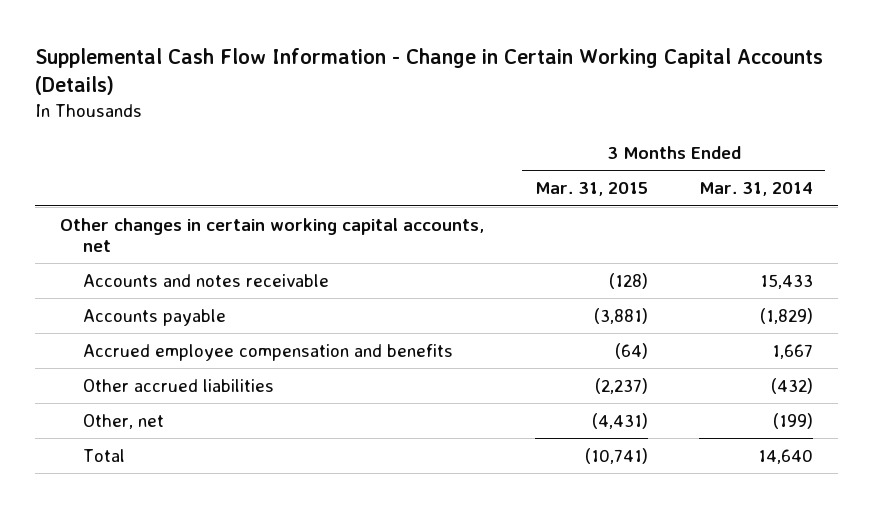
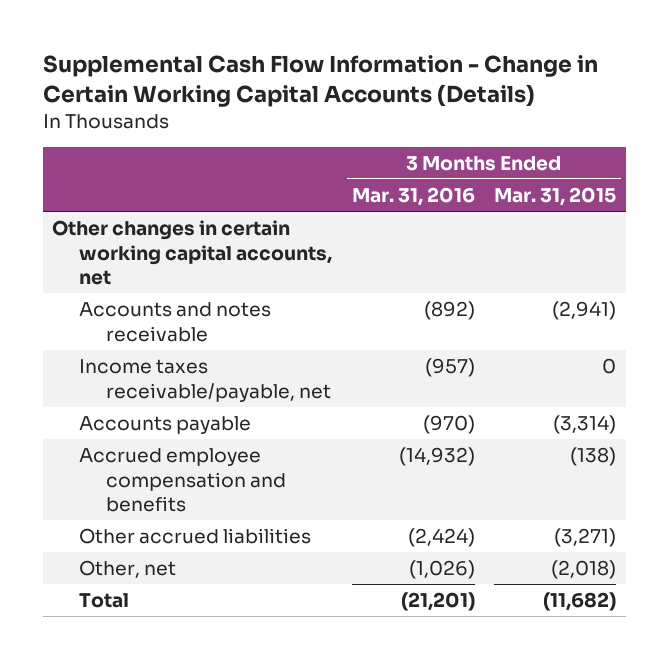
- | 3 Months Ended Mar. 31, 2015 | 3 Months Ended Mar. 31, 2014
+ | 3 Months Ended Mar. 31, 2016 | 3 Months Ended Mar. 31, 2015
- Accounts and notes receivable | (128) | 15,433
- Accounts payable | (3,881) | (1,829)
- Accrued employee compensation and benefits | (64) | 1,667
- Other accrued liabilities | (2,237) | (432)
- Other, net | (4,431) | (199)
- Total | (10,741) | 14,640
+ Accounts and notes receivable | (892) | (2,941)
+ Income taxes receivable/payable, net | (957) | 0
+ Accounts payable | (970) | (3,314)
+ Accrued employee compensation and benefits | (14,932) | (138)
+ Other accrued liabilities | (2,424) | (3,271)
+ Other, net | (1,026) | (2,018)
+ Total | (21,201) | (11,682)

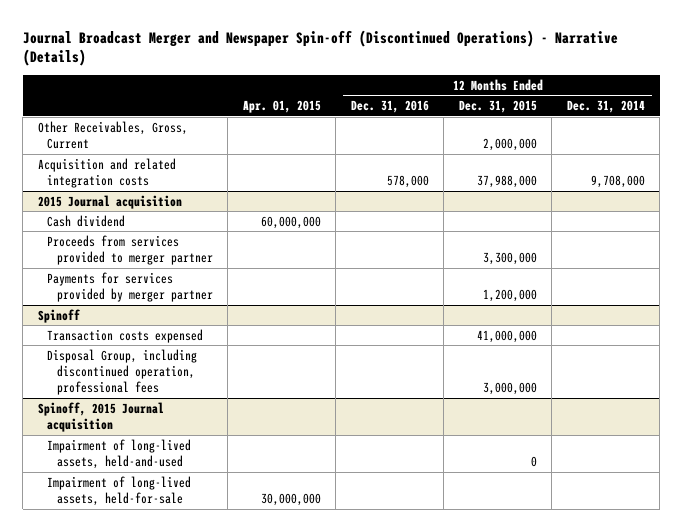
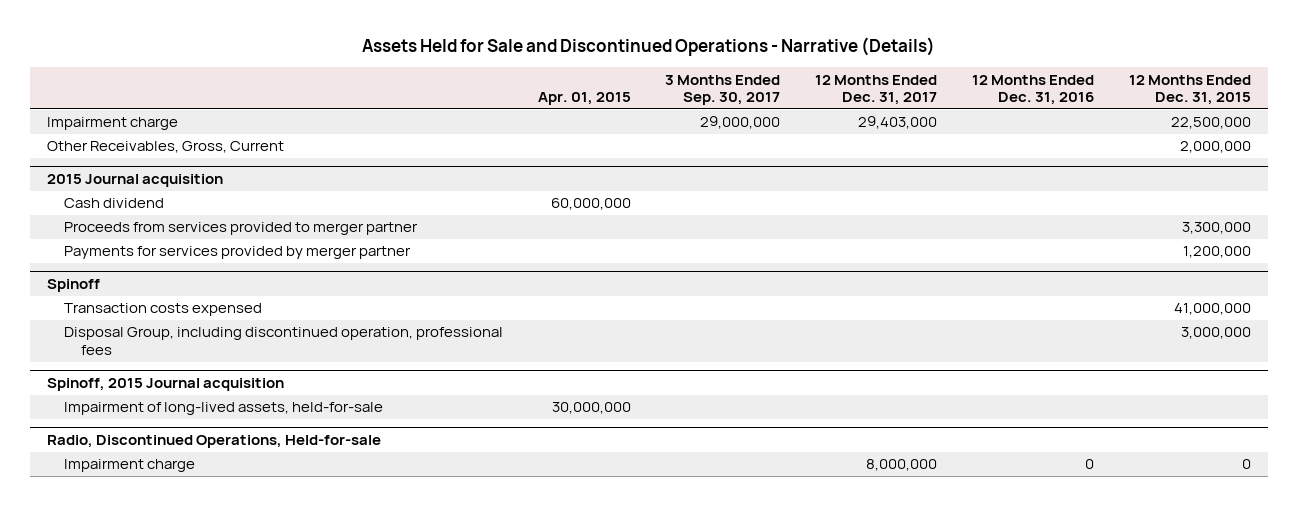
- Journal Broadcast Merger and Newspaper Spin-off (Discontinued Operations) - Narrative (Details)
+ Assets Held for Sale and Discontinued Operations - Narrative (Details)
- | Apr. 01, 2015 | 12 Months Ended Dec. 31, 2016 | 12 Months Ended Dec. 31, 2015 | 12 Months Ended Dec. 31, 2014
+ | Apr. 01, 2015 | 3 Months Ended Sep. 30, 2017 | 12 Months Ended Dec. 31, 2017 | 12 Months Ended Dec. 31, 2016 | 12 Months Ended Dec. 31, 2015
+ Impairment charge | | 29,000,000 | 29,403,000 | | 22,500,000
- Acquisition and related integration costs | | 578,000 | 37,988,000 | 9,708,000
@ Spinoff, 2015 Journal acquisition
- Impairment of long-lived assets, held-and-used | | | 0 |
+ Radio, Discontinued Operations, Held-for-sale
+ Impairment charge | | | 8,000,000 | 0 | 0

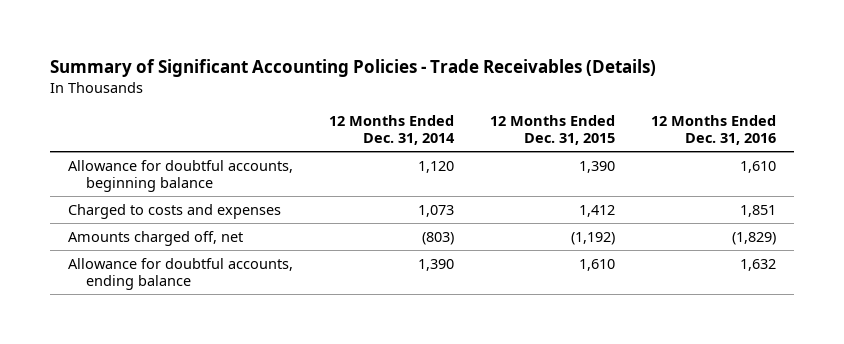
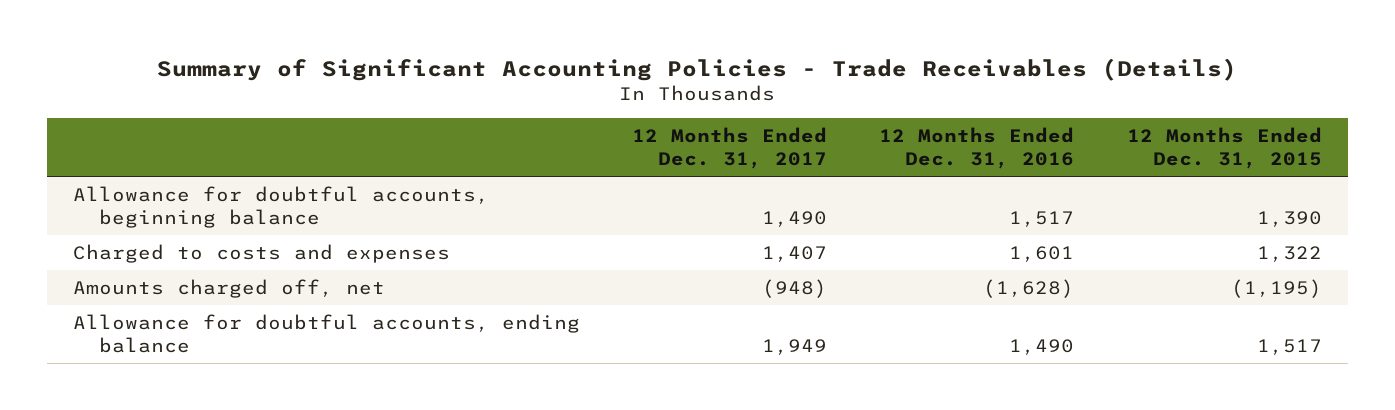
- | 12 Months Ended Dec. 31, 2014 | 12 Months Ended Dec. 31, 2015 | 12 Months Ended Dec. 31, 2016
+ | 12 Months Ended Dec. 31, 2017 | 12 Months Ended Dec. 31, 2016 | 12 Months Ended Dec. 31, 2015
- Allowance for doubtful accounts, beginning balance | 1,120 | 1,390 | 1,610
- Charged to costs and expenses | 1,073 | 1,412 | 1,851
- Amounts charged off, net | (803) | (1,192) | (1,829)
- Allowance for doubtful accounts, ending balance | 1,390 | 1,610 | 1,632
+ Allowance for doubtful accounts, beginning balance | 1,490 | 1,517 | 1,390
+ Charged to costs and expenses | 1,407 | 1,601 | 1,322
+ Amounts charged off, net | (948) | (1,628) | (1,195)
+ Allowance for doubtful accounts, ending balance | 1,949 | 1,490 | 1,517

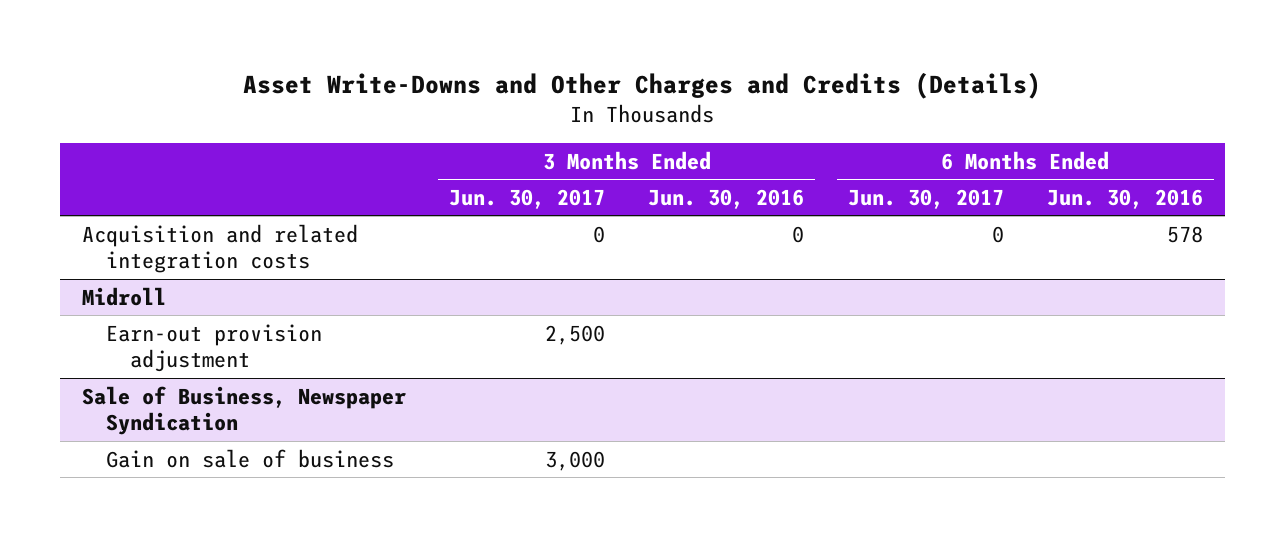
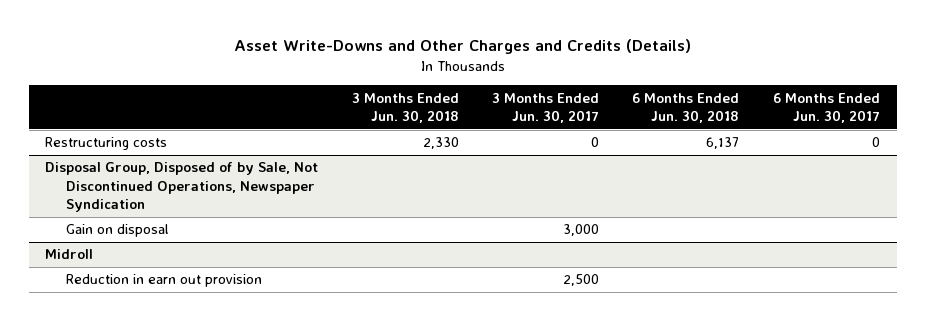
- | 3 Months Ended Jun. 30, 2017 | 3 Months Ended Jun. 30, 2016 | 6 Months Ended Jun. 30, 2017 | 6 Months Ended Jun. 30, 2016
+ | 3 Months Ended Jun. 30, 2018 | 3 Months Ended Jun. 30, 2017 | 6 Months Ended Jun. 30, 2018 | 6 Months Ended Jun. 30, 2017
- Acquisition and related integration costs | 0 | 0 | 0 | 578
+ Restructuring costs | 2,330 | 0 | 6,137 | 0
+ Disposal Group, Disposed of by Sale, Not Discontinued Operations, Newspaper Syndication
+ Gain on disposal | | 3,000 | |
@ Midroll
- Earn-out provision adjustment | 2,500 | | |
- Sale of Business, Newspaper Syndication
- Gain on sale of business | 3,000 | | |
@ Midroll
+ Reduction in earn out provision | | 2,500 | |

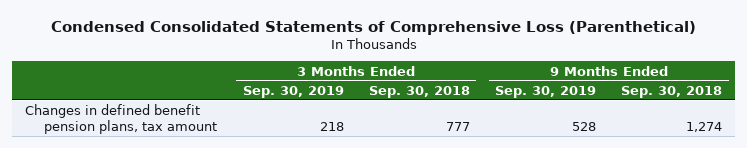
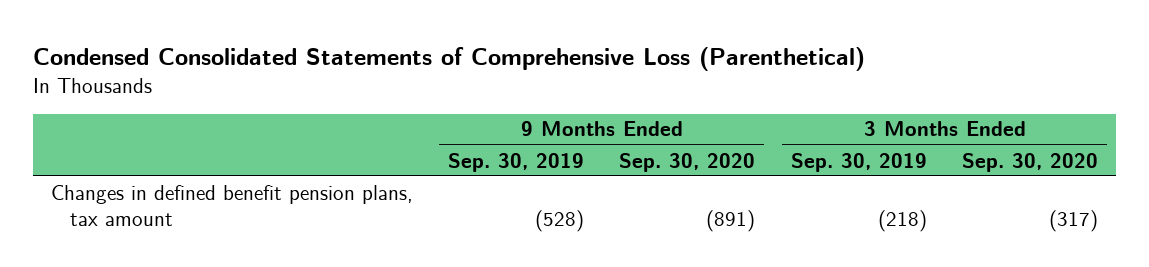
- | 3 Months Ended Sep. 30, 2019 | 3 Months Ended Sep. 30, 2018 | 9 Months Ended Sep. 30, 2019 | 9 Months Ended Sep. 30, 2018
+ | 9 Months Ended Sep. 30, 2019 | 9 Months Ended Sep. 30, 2020 | 3 Months Ended Sep. 30, 2019 | 3 Months Ended Sep. 30, 2020
- Changes in defined benefit pension plans, tax amount | 218 | 777 | 528 | 1,274
+ Changes in defined benefit pension plans, tax amount | (528) | (891) | (218) | (317)

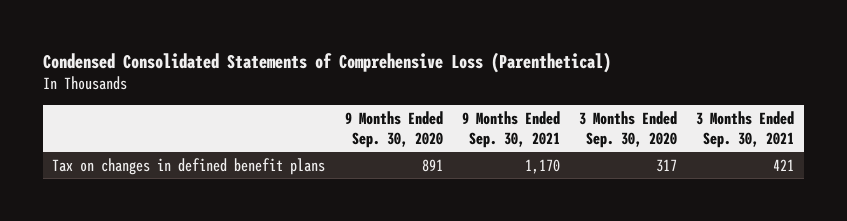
- | 9 Months Ended Sep. 30, 2019 | 9 Months Ended Sep. 30, 2020 | 3 Months Ended Sep. 30, 2019 | 3 Months Ended Sep. 30, 2020
+ | 9 Months Ended Sep. 30, 2020 | 9 Months Ended Sep. 30, 2021 | 3 Months Ended Sep. 30, 2020 | 3 Months Ended Sep. 30, 2021
- Changes in defined benefit pension plans, tax amount | (528) | (891) | (218) | (317)
+ Tax on changes in defined benefit plans | 891 | 1,170 | 317 | 421

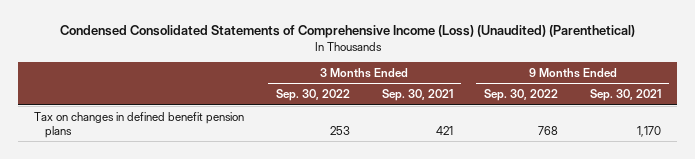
- Condensed Consolidated Statements of Comprehensive Loss (Parenthetical)
+ Condensed Consolidated Statements of Comprehensive Income (Loss) (Unaudited) (Parenthetical)
- | 9 Months Ended Sep. 30, 2020 | 9 Months Ended Sep. 30, 2021 | 3 Months Ended Sep. 30, 2020 | 3 Months Ended Sep. 30, 2021
+ | 3 Months Ended Sep. 30, 2022 | 3 Months Ended Sep. 30, 2021 | 9 Months Ended Sep. 30, 2022 | 9 Months Ended Sep. 30, 2021
- Tax on changes in defined benefit plans | 891 | 1,170 | 317 | 421
+ Tax on changes in defined benefit pension plans | 253 | 421 | 768 | 1,170

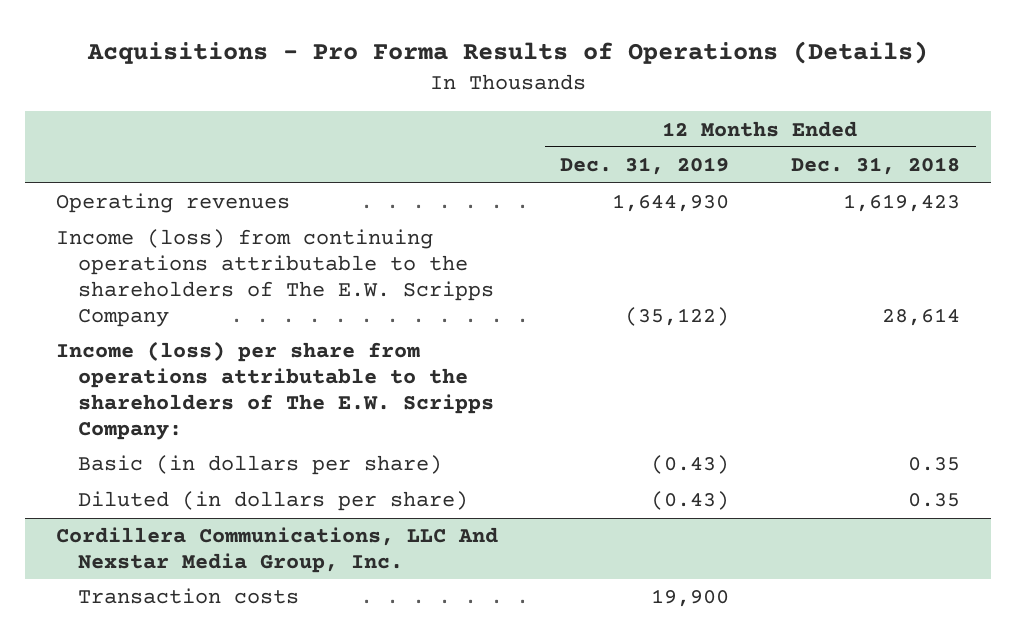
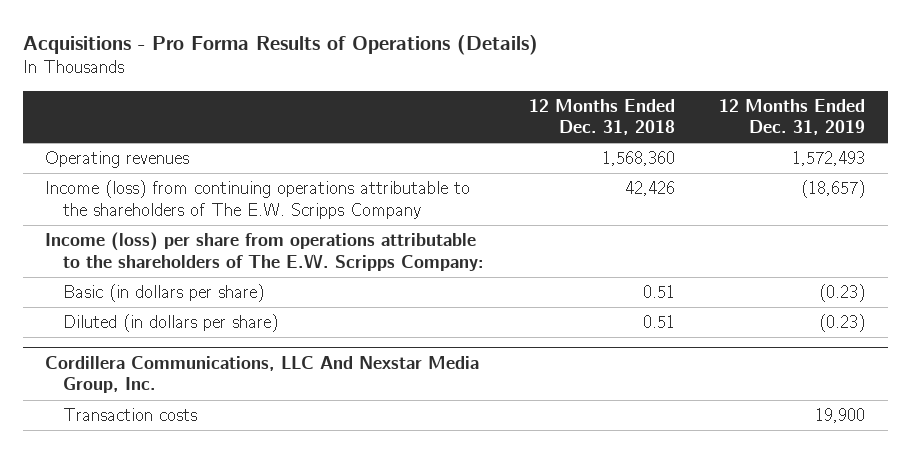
- | 12 Months Ended Dec. 31, 2019 | 12 Months Ended Dec. 31, 2018
+ | 12 Months Ended Dec. 31, 2018 | 12 Months Ended Dec. 31, 2019
- Operating revenues | 1,644,930 | 1,619,423
- Income (loss) from continuing operations attributable to the shareholders of The E.W. Scripps Company | (35,122) | 28,614
+ Operating revenues | 1,568,360 | 1,572,493
+ Income (loss) from continuing operations attributable to the shareholders of The E.W. Scripps Company | 42,426 | (18,657)
- Basic (in dollars per share) | (0.43) | 0.35
- Diluted (in dollars per share) | (0.43) | 0.35
+ Basic (in dollars per share) | 0.51 | (0.23)
+ Diluted (in dollars per share) | 0.51 | (0.23)

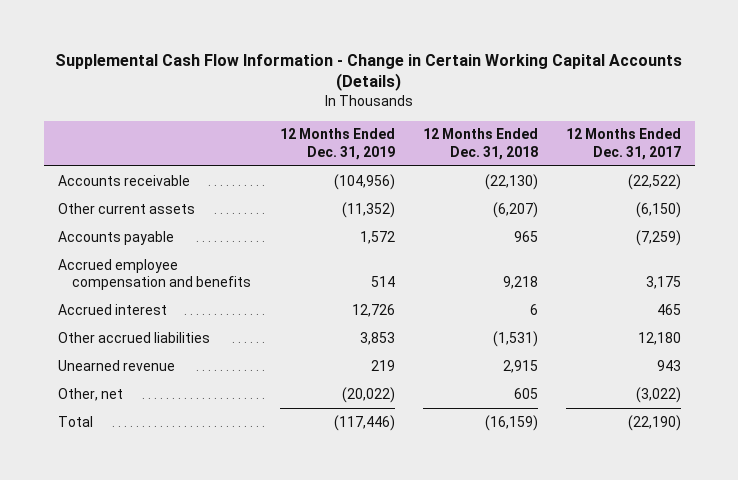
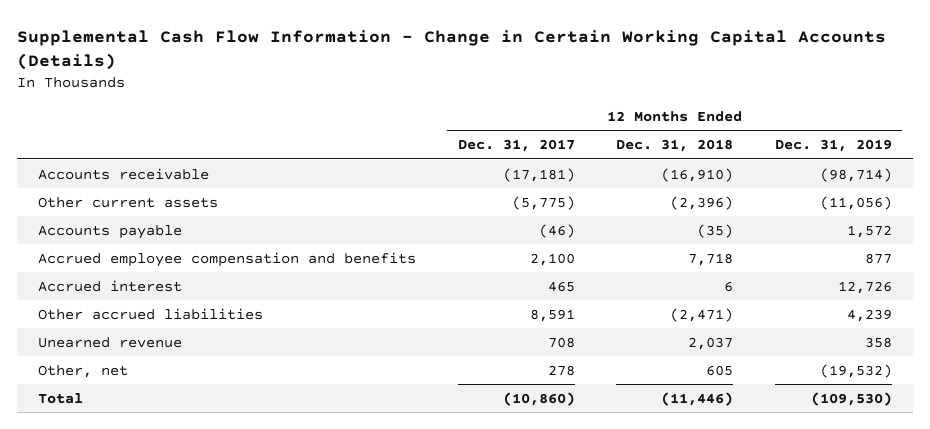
- | 12 Months Ended Dec. 31, 2019 | 12 Months Ended Dec. 31, 2018 | 12 Months Ended Dec. 31, 2017
+ | 12 Months Ended Dec. 31, 2017 | 12 Months Ended Dec. 31, 2018 | 12 Months Ended Dec. 31, 2019
- Accounts receivable | (104,956) | (22,130) | (22,522)
- Other current assets | (11,352) | (6,207) | (6,150)
- Accounts payable | 1,572 | 965 | (7,259)
- Accrued employee compensation and benefits | 514 | 9,218 | 3,175
+ Accounts receivable | (17,181) | (16,910) | (98,714)
+ Other current assets | (5,775) | (2,396) | (11,056)
+ Accounts payable | (46) | (35) | 1,572
+ Accrued employee compensation and benefits | 2,100 | 7,718 | 877
- Other accrued liabilities | 3,853 | (1,531) | 12,180
- Unearned revenue | 219 | 2,915 | 943
- Other, net | (20,022) | 605 | (3,022)
- Total | (117,446) | (16,159) | (22,190)
+ Other accrued liabilities | 8,591 | (2,471) | 4,239
+ Unearned revenue | 708 | 2,037 | 358
+ Other, net | 278 | 605 | (19,532)
+ Total | (10,860) | (11,446) | (109,530)

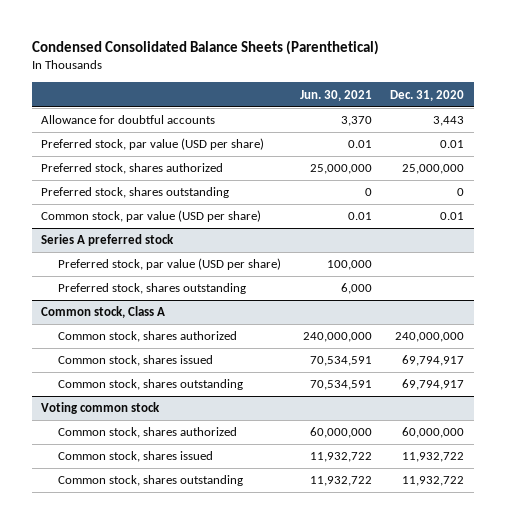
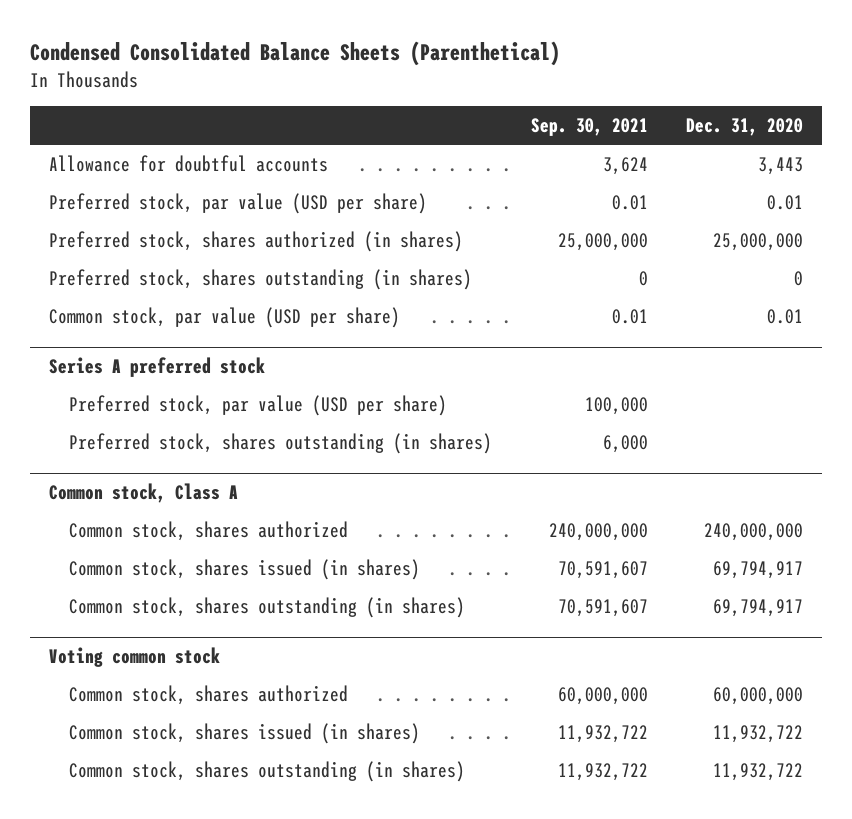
- | Jun. 30, 2021 | Dec. 31, 2020
+ | Sep. 30, 2021 | Dec. 31, 2020
- Preferred stock, shares authorized | 25,000,000 | 25,000,000
- Preferred stock, shares outstanding | 0 | 0
+ Preferred stock, shares authorized (in shares) | 25,000,000 | 25,000,000
+ Preferred stock, shares outstanding (in shares) | 0 | 0
@ Series A preferred stock
- Preferred stock, shares outstanding | 6,000 |
+ Preferred stock, shares outstanding (in shares) | 6,000 |
@ Common stock, Class A
- Common stock, shares issued | 70,534,591 | 69,794,917
- Common stock, shares outstanding | 70,534,591 | 69,794,917
+ Common stock, shares issued (in shares) | 70,591,607 | 69,794,917
+ Common stock, shares outstanding (in shares) | 70,591,607 | 69,794,917
@ Voting common stock
- Common stock, shares issued | 11,932,722 | 11,932,722
- Common stock, shares outstanding | 11,932,722 | 11,932,722
+ Common stock, shares issued (in shares) | 11,932,722 | 11,932,722
+ Common stock, shares outstanding (in shares) | 11,932,722 | 11,932,722

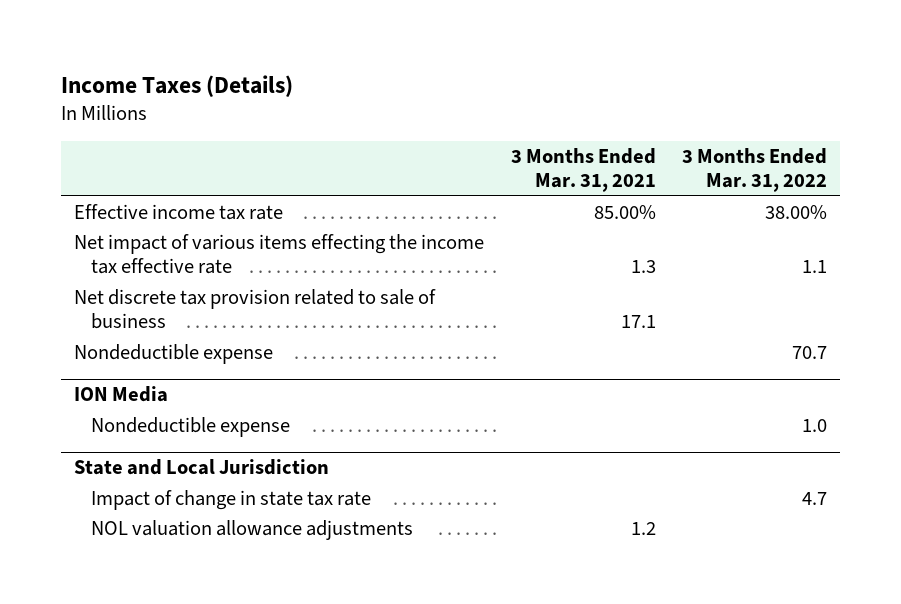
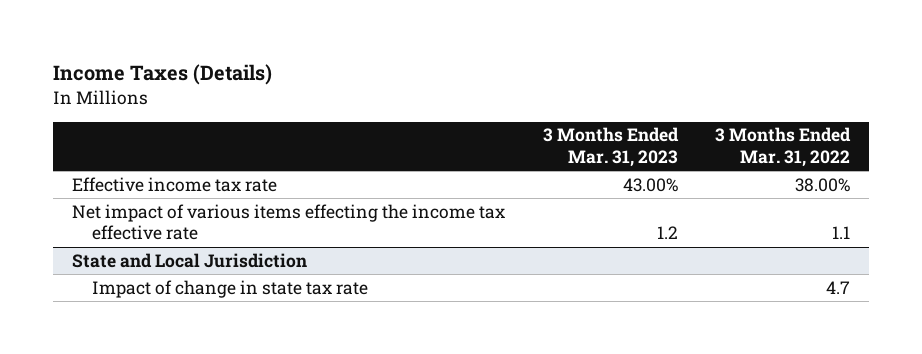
- | 3 Months Ended Mar. 31, 2021 | 3 Months Ended Mar. 31, 2022
+ | 3 Months Ended Mar. 31, 2023 | 3 Months Ended Mar. 31, 2022
- Net discrete tax provision related to sale of business | 17.1 |
- Nondeductible expense | | 70.7
- ION Media
- Nondeductible expense | | 1.0
@ State and Local Jurisdiction
- NOL valuation allowance adjustments | 1.2 |

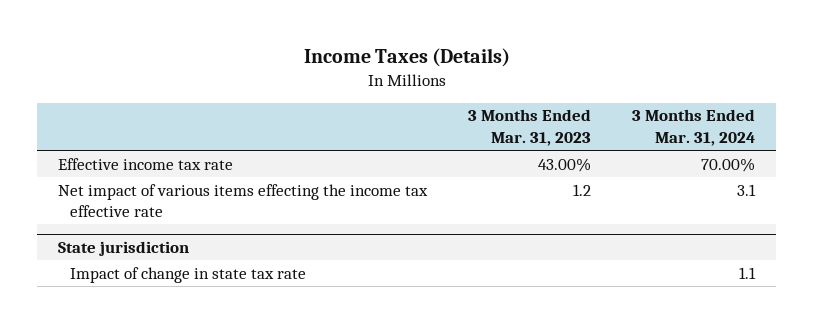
- | 3 Months Ended Mar. 31, 2023 | 3 Months Ended Mar. 31, 2022
+ | 3 Months Ended Mar. 31, 2023 | 3 Months Ended Mar. 31, 2024
- State and Local Jurisdiction
+ State jurisdiction

